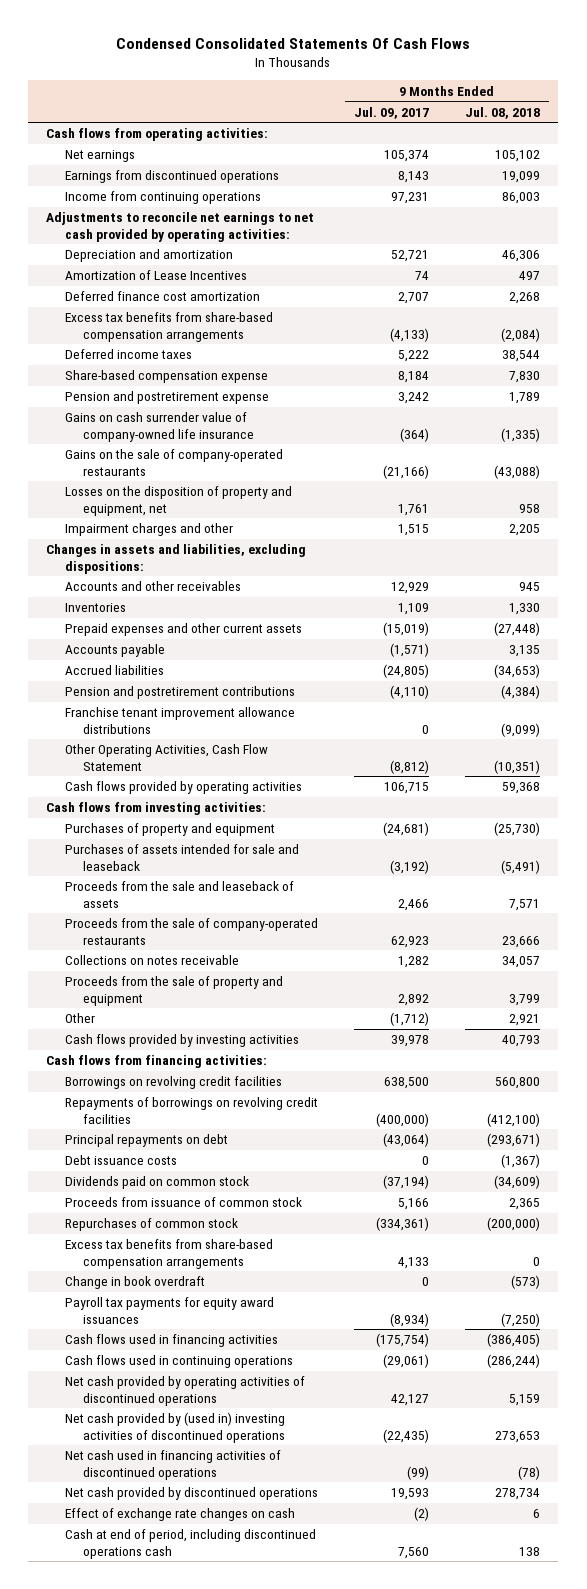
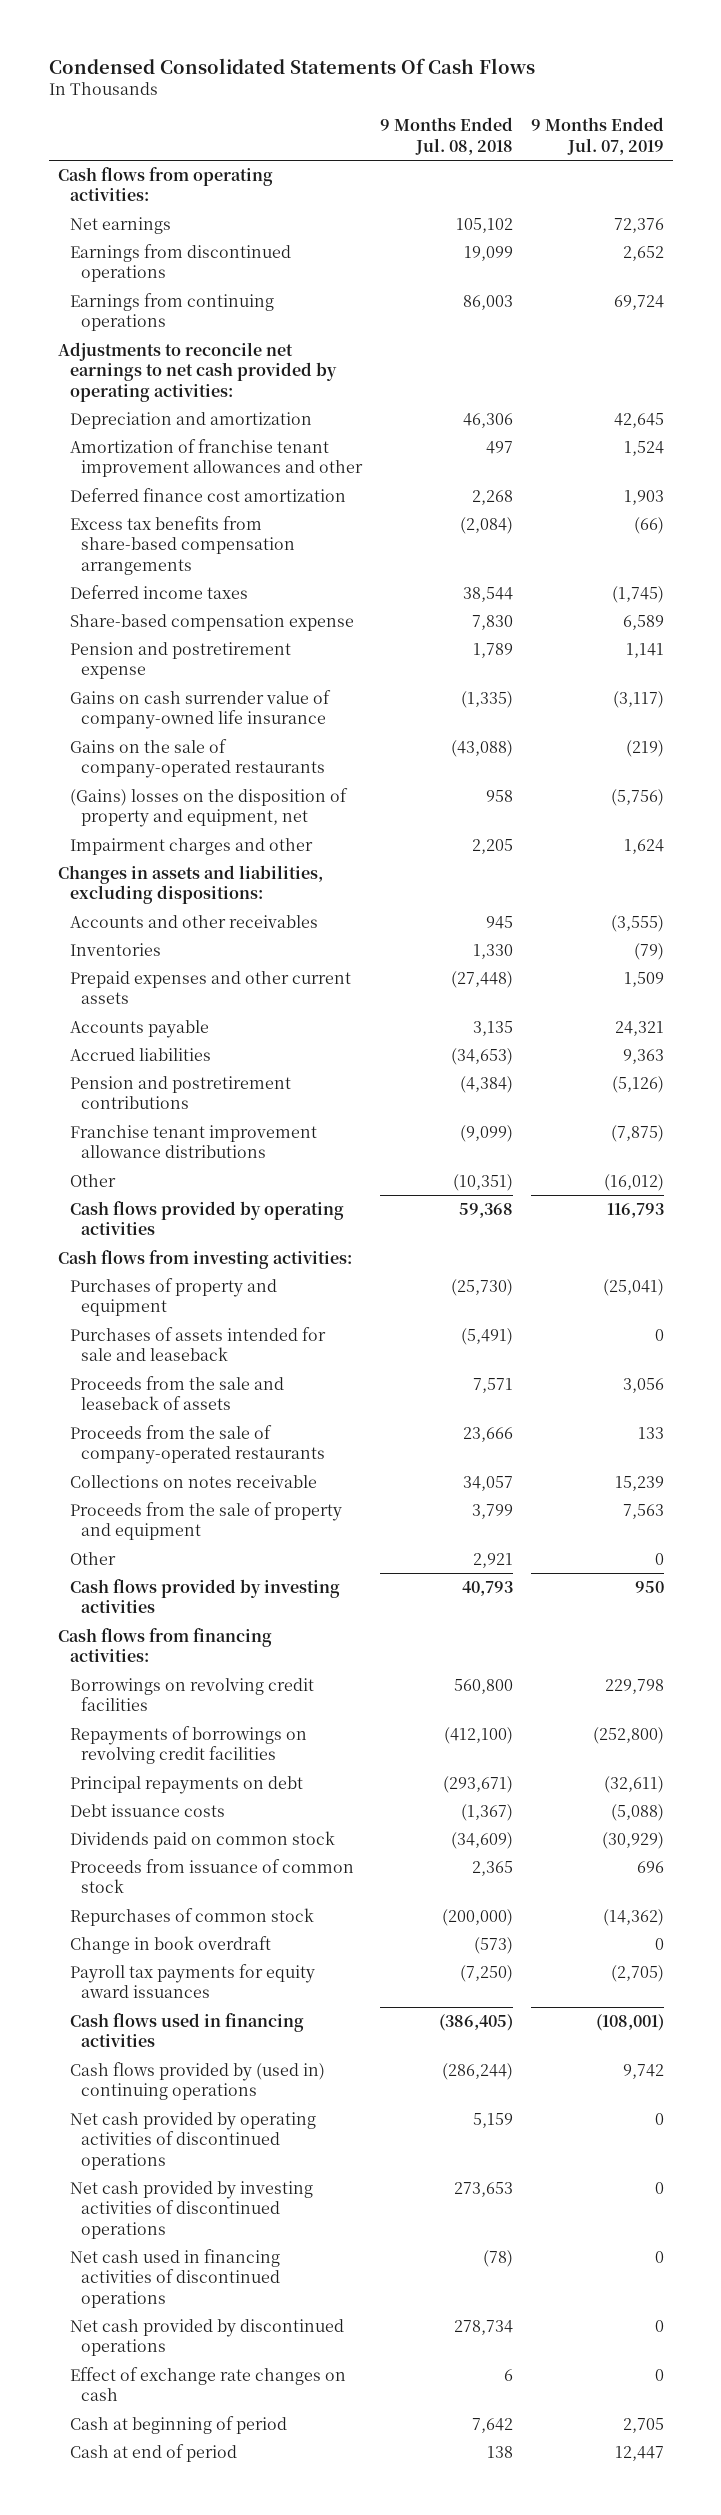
- | 9 Months Ended Jul. 09, 2017 | 9 Months Ended Jul. 08, 2018
+ | 9 Months Ended Jul. 08, 2018 | 9 Months Ended Jul. 07, 2019
- Income from continuing operations | 97,231 | 86,003
+ Earnings from continuing operations | 86,003 | 69,724
- Amortization of Lease Incentives | 74 | 497
+ Amortization of franchise tenant improvement allowances and other | 497 | 1,524
- Losses on the disposition of property and equipment, net | 1,761 | 958
+ (Gains) losses on the disposition of property and equipment, net | 958 | (5,756)
- Other Operating Activities, Cash Flow Statement | (8,812) | (10,351)
+ Other | (10,351) | (16,012)
- Excess tax benefits from share-based compensation arrangements | 4,133 | 0
- Cash flows used in continuing operations | (29,061) | (286,244)
+ Cash flows provided by (used in) continuing operations | (286,244) | 9,742
- Net cash provided by (used in) investing activities of discontinued operations | (22,435) | 273,653
+ Net cash provided by investing activities of discontinued operations | 273,653 | 0
- Cash at end of period, including discontinued operations cash | 7,560 | 138
+ Cash at beginning of period | 7,642 | 2,705
+ Cash at end of period | 138 | 12,447

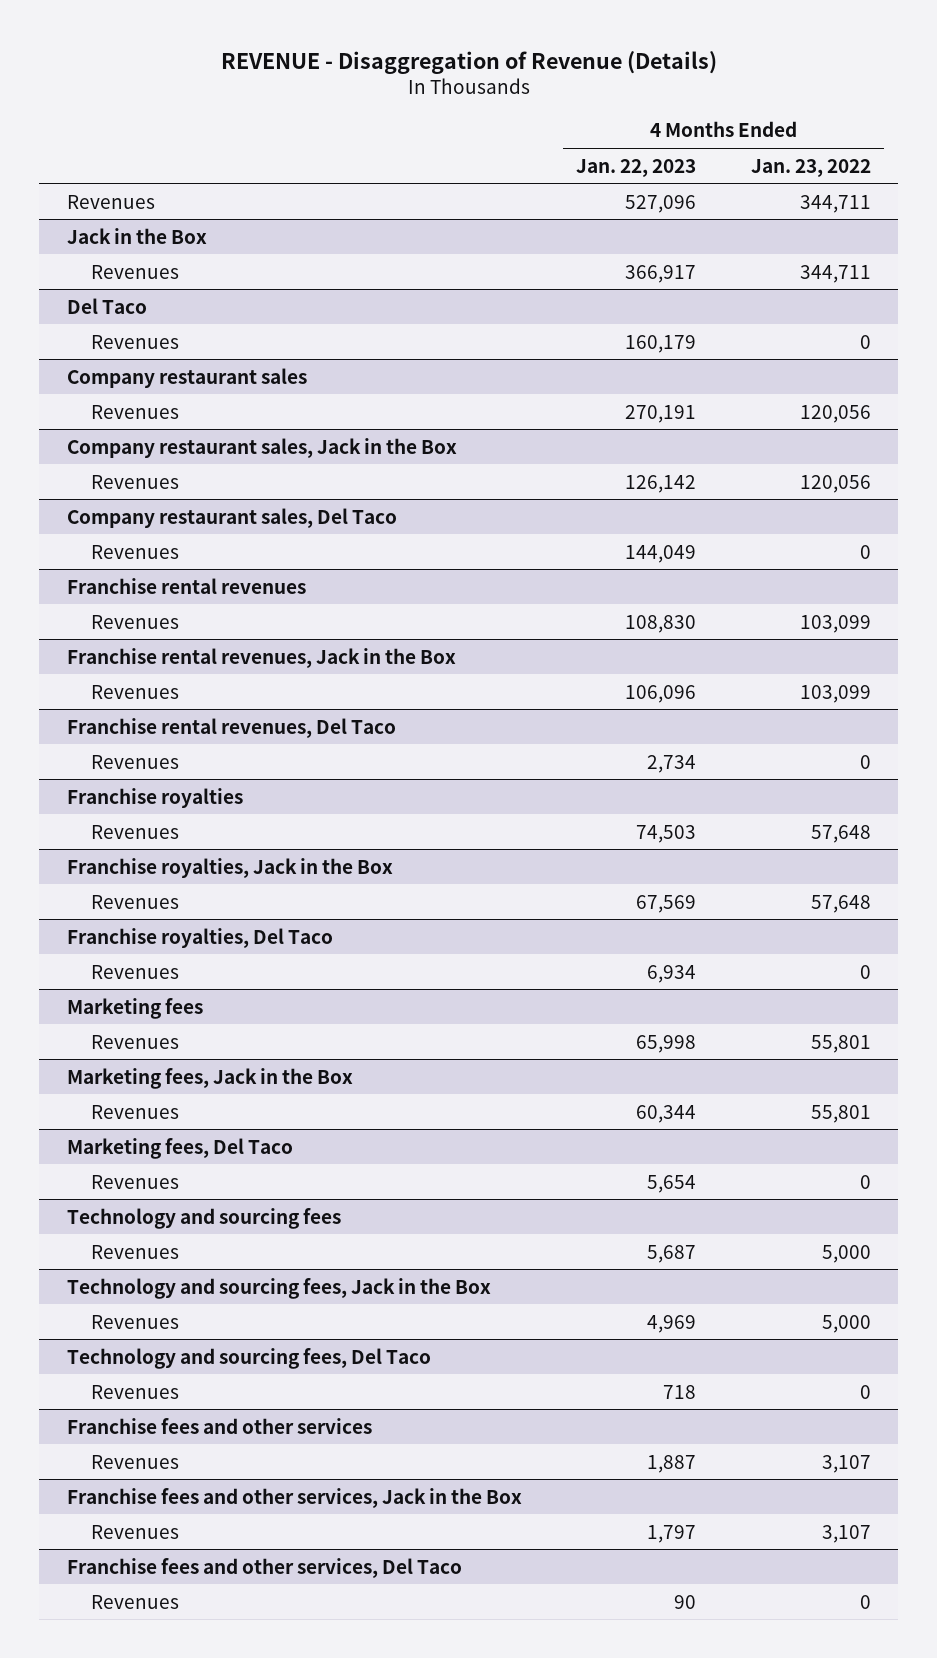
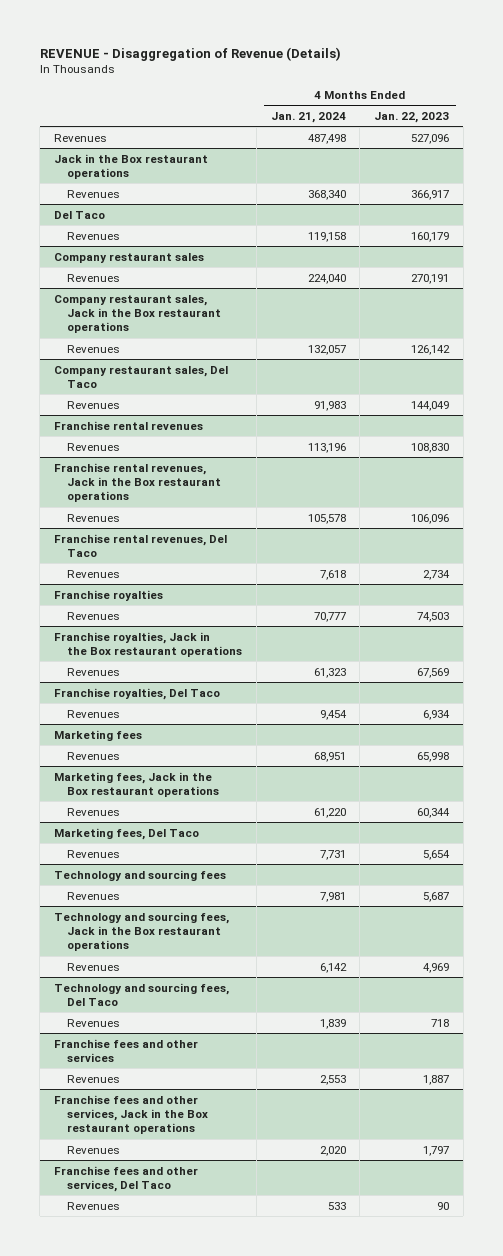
- | 4 Months Ended Jan. 22, 2023 | 4 Months Ended Jan. 23, 2022
+ | 4 Months Ended Jan. 21, 2024 | 4 Months Ended Jan. 22, 2023
- Jack in the Box
+ Jack in the Box restaurant operations
- Company restaurant sales, Jack in the Box
+ Company restaurant sales, Jack in the Box restaurant operations
- Franchise rental revenues, Jack in the Box
+ Franchise rental revenues, Jack in the Box restaurant operations
- Franchise royalties, Jack in the Box
+ Franchise royalties, Jack in the Box restaurant operations
- Marketing fees, Jack in the Box
+ Marketing fees, Jack in the Box restaurant operations
- Technology and sourcing fees, Jack in the Box
+ Technology and sourcing fees, Jack in the Box restaurant operations
- Franchise fees and other services, Jack in the Box
+ Franchise fees and other services, Jack in the Box restaurant operations

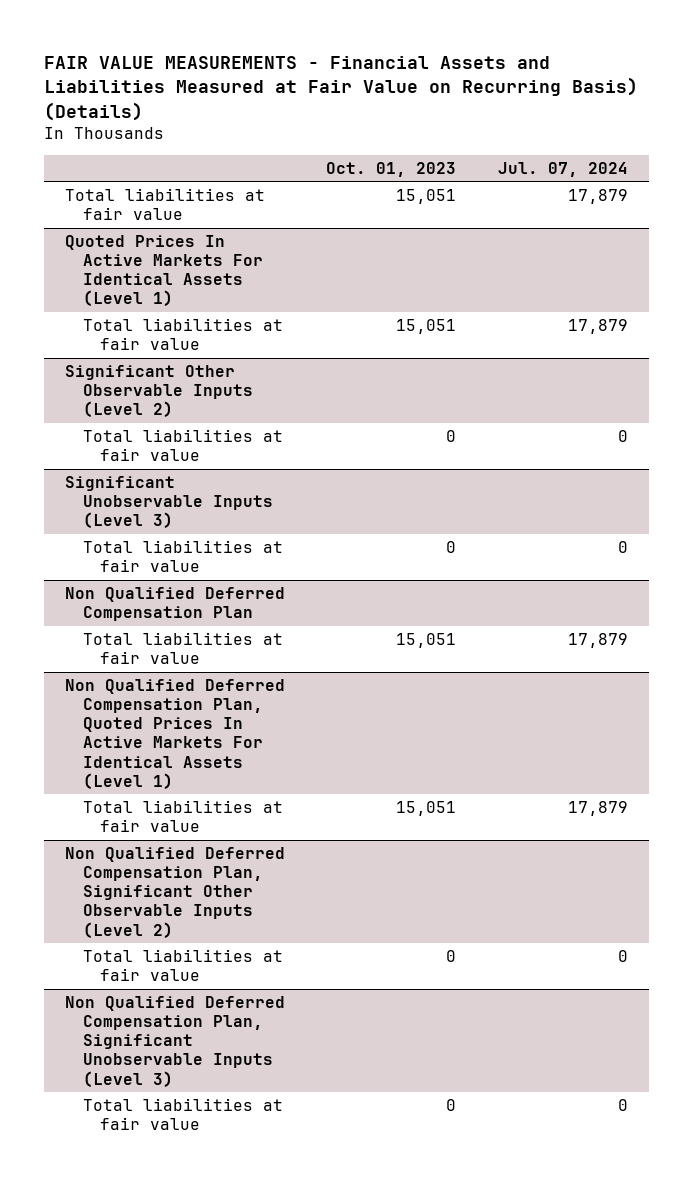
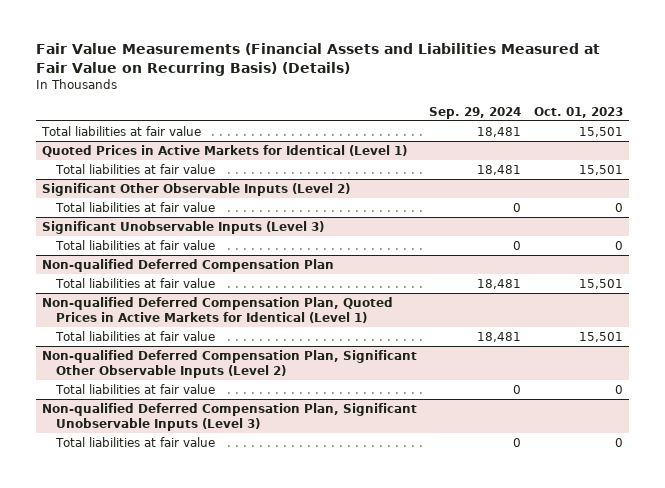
- FAIR VALUE MEASUREMENTS - Financial Assets and Liabilities Measured at Fair Value on Recurring Basis) (Details)
+ Fair Value Measurements (Financial Assets and Liabilities Measured at Fair Value on Recurring Basis) (Details)
- | Oct. 01, 2023 | Jul. 07, 2024
+ | Sep. 29, 2024 | Oct. 01, 2023
- Total liabilities at fair value | 15,051 | 17,879
- Quoted Prices In Active Markets For Identical Assets (Level 1)
- Total liabilities at fair value | 15,051 | 17,879
+ Total liabilities at fair value | 18,481 | 15,501
+ Quoted Prices in Active Markets for Identical (Level 1)
+ Total liabilities at fair value | 18,481 | 15,501
- Non Qualified Deferred Compensation Plan
- Total liabilities at fair value | 15,051 | 17,879
- Non Qualified Deferred Compensation Plan, Quoted Prices In Active Markets For Identical Assets (Level 1)
- Total liabilities at fair value | 15,051 | 17,879
- Non Qualified Deferred Compensation Plan, Significant Other Observable Inputs (Level 2)
+ Non-qualified Deferred Compensation Plan
+ Total liabilities at fair value | 18,481 | 15,501
+ Non-qualified Deferred Compensation Plan, Quoted Prices in Active Markets for Identical (Level 1)
+ Total liabilities at fair value | 18,481 | 15,501
+ Non-qualified Deferred Compensation Plan, Significant Other Observable Inputs (Level 2)
- Non Qualified Deferred Compensation Plan, Significant Unobservable Inputs (Level 3)
+ Non-qualified Deferred Compensation Plan, Significant Unobservable Inputs (Level 3)

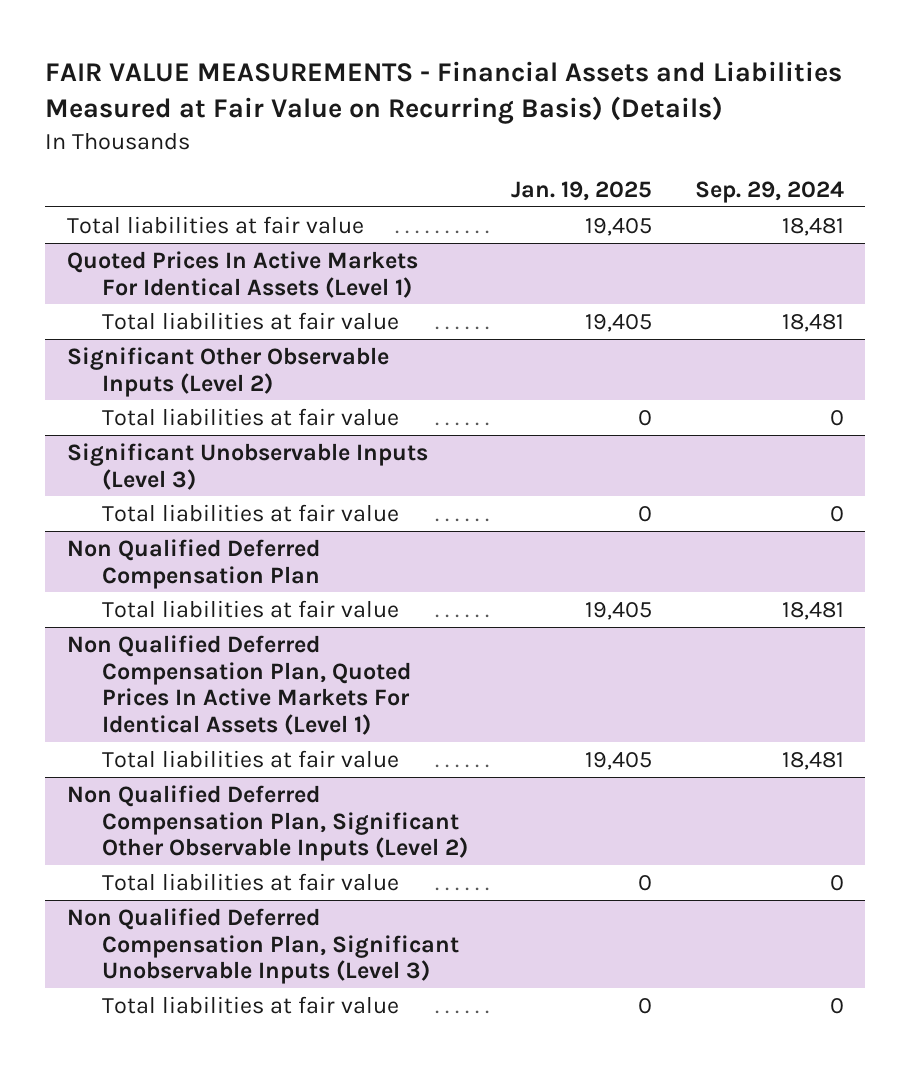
- Fair Value Measurements (Financial Assets and Liabilities Measured at Fair Value on Recurring Basis) (Details)
+ FAIR VALUE MEASUREMENTS - Financial Assets and Liabilities Measured at Fair Value on Recurring Basis) (Details)
- | Sep. 29, 2024 | Oct. 01, 2023
+ | Jan. 19, 2025 | Sep. 29, 2024
- Quoted Prices in Active Markets for Identical (Level 1)
+ Quoted Prices In Active Markets For Identical Assets (Level 1)
- Non-qualified Deferred Compensation Plan
+ Non Qualified Deferred Compensation Plan
- Non-qualified Deferred Compensation Plan, Quoted Prices in Active Markets for Identical (Level 1)
+ Non Qualified Deferred Compensation Plan, Quoted Prices In Active Markets For Identical Assets (Level 1)
- Non-qualified Deferred Compensation Plan, Significant Other Observable Inputs (Level 2)
+ Non Qualified Deferred Compensation Plan, Significant Other Observable Inputs (Level 2)
- Non-qualified Deferred Compensation Plan, Significant Unobservable Inputs (Level 3)
+ Non Qualified Deferred Compensation Plan, Significant Unobservable Inputs (Level 3)

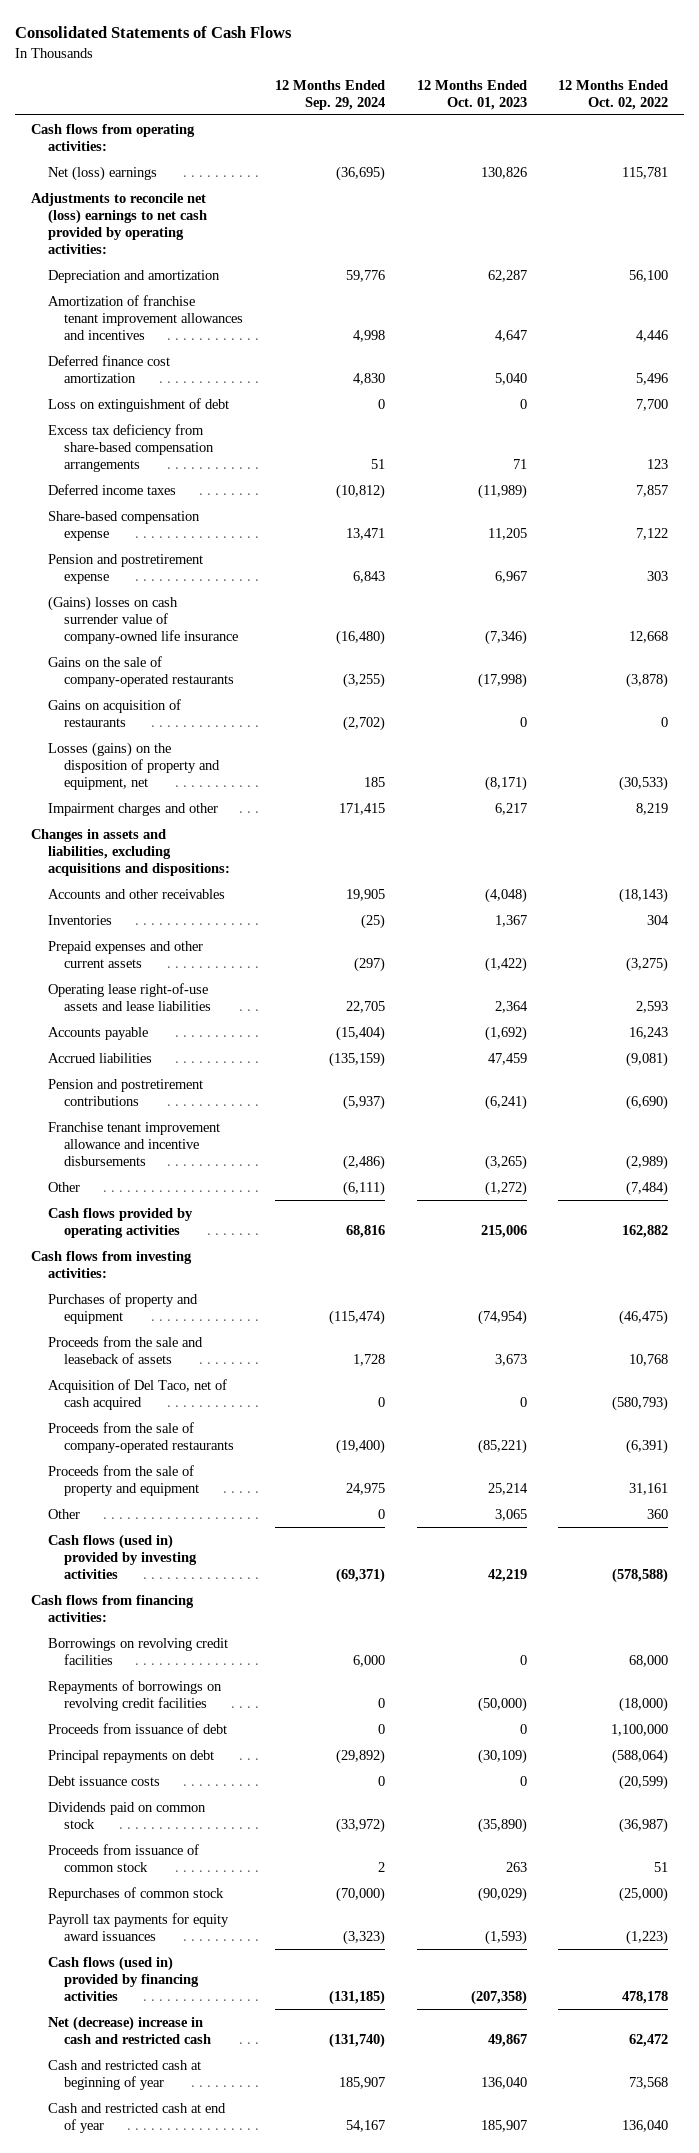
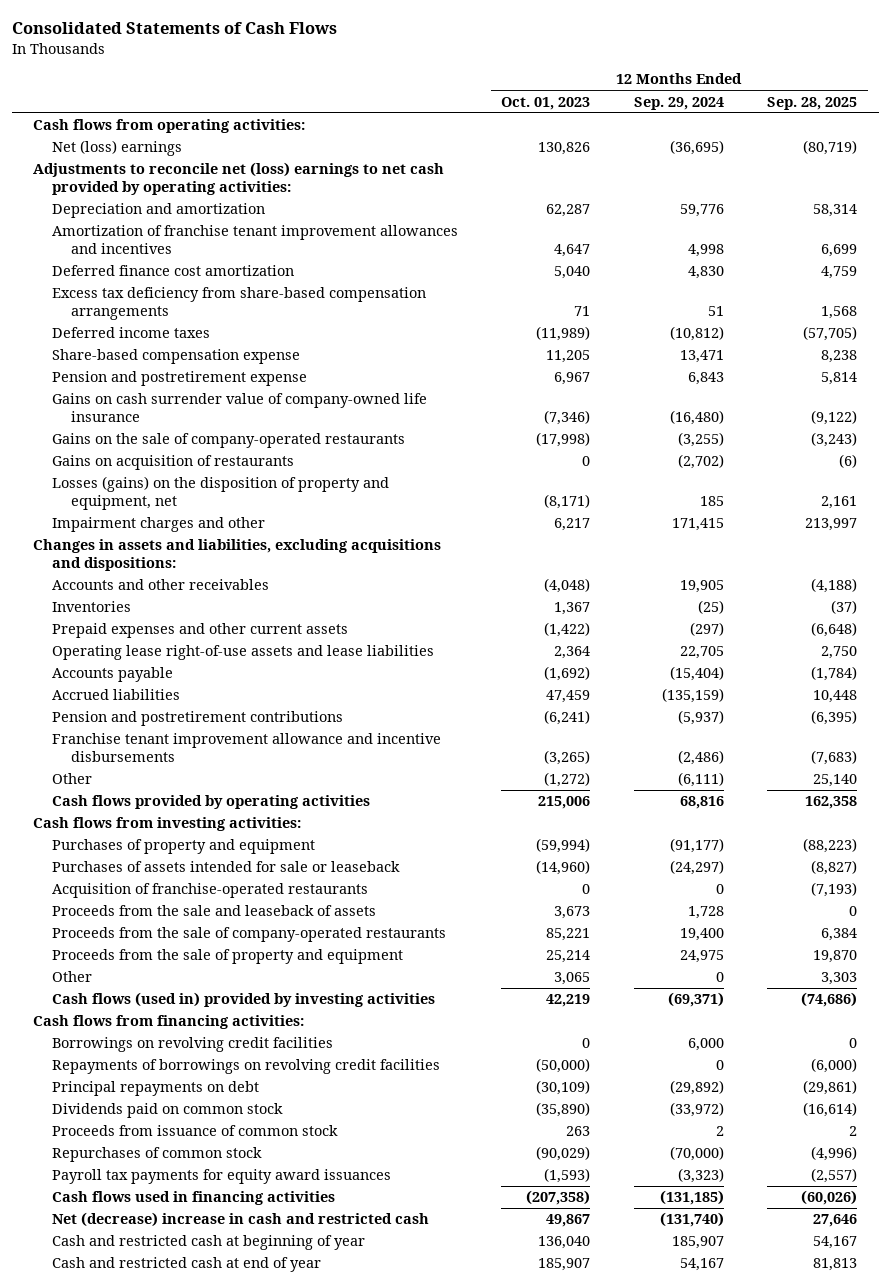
- | 12 Months Ended Sep. 29, 2024 | 12 Months Ended Oct. 01, 2023 | 12 Months Ended Oct. 02, 2022
+ | 12 Months Ended Oct. 01, 2023 | 12 Months Ended Sep. 29, 2024 | 12 Months Ended Sep. 28, 2025
- Loss on extinguishment of debt | 0 | 0 | 7,700
- (Gains) losses on cash surrender value of company-owned life insurance | (16,480) | (7,346) | 12,668
+ Gains on cash surrender value of company-owned life insurance | (7,346) | (16,480) | (9,122)
- Purchases of property and equipment | (115,474) | (74,954) | (46,475)
+ Purchases of property and equipment | (59,994) | (91,177) | (88,223)
+ Purchases of assets intended for sale or leaseback | (14,960) | (24,297) | (8,827)
+ Acquisition of franchise-operated restaurants | 0 | 0 | (7,193)
- Acquisition of Del Taco, net of cash acquired | 0 | 0 | (580,793)
- Proceeds from the sale of company-operated restaurants | (19,400) | (85,221) | (6,391)
+ Proceeds from the sale of company-operated restaurants | 85,221 | 19,400 | 6,384
- Proceeds from issuance of debt | 0 | 0 | 1,100,000
- Debt issuance costs | 0 | 0 | (20,599)
- Cash flows (used in) provided by financing activities | (131,185) | (207,358) | 478,178
+ Cash flows used in financing activities | (207,358) | (131,185) | (60,026)

